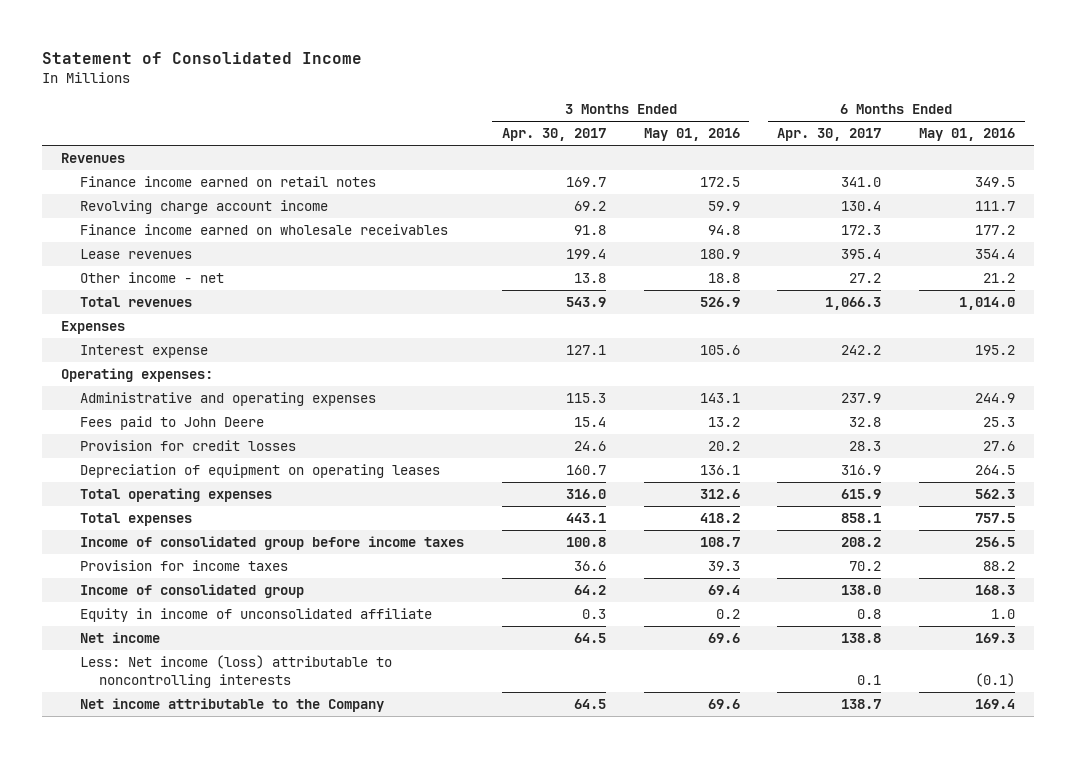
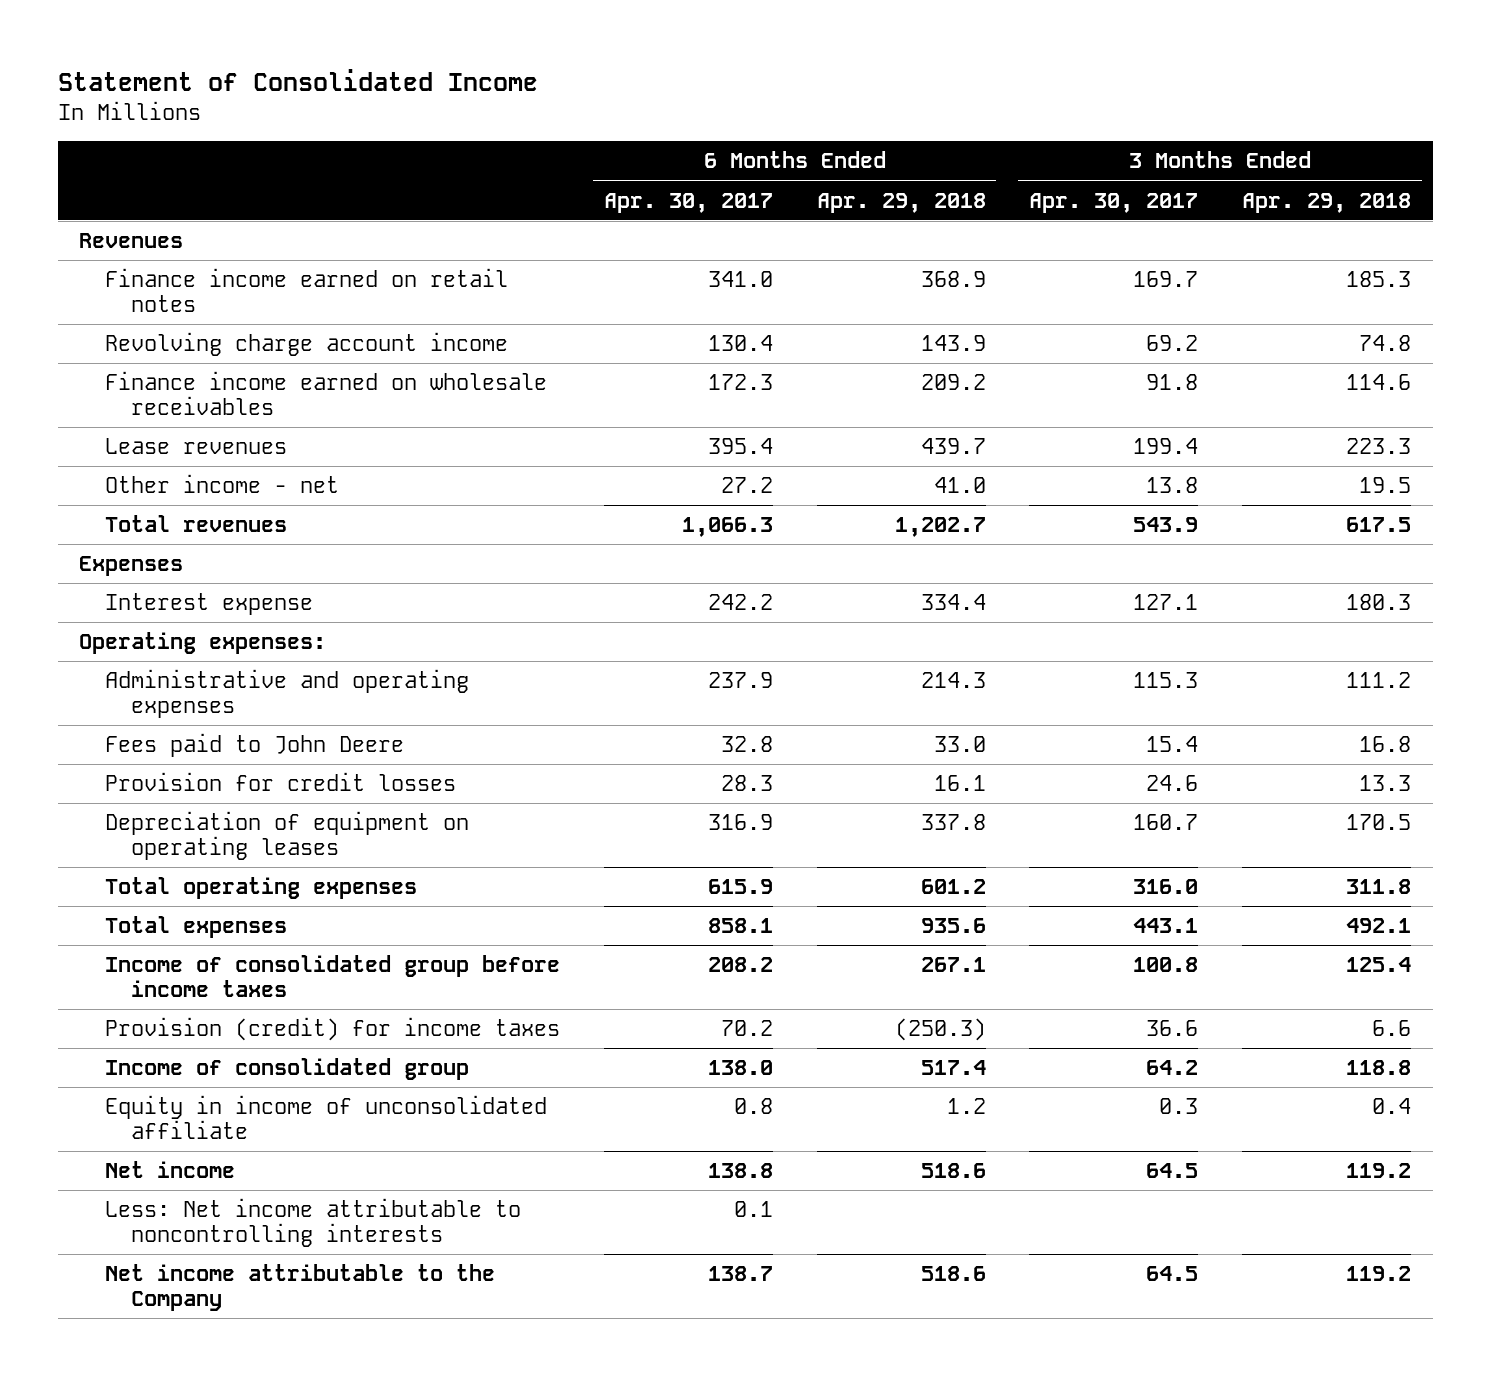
- | 3 Months Ended Apr. 30, 2017 | 3 Months Ended May 01, 2016 | 6 Months Ended Apr. 30, 2017 | 6 Months Ended May 01, 2016
+ | 6 Months Ended Apr. 30, 2017 | 6 Months Ended Apr. 29, 2018 | 3 Months Ended Apr. 30, 2017 | 3 Months Ended Apr. 29, 2018
- Provision for income taxes | 36.6 | 39.3 | 70.2 | 88.2
+ Provision (credit) for income taxes | 70.2 | (250.3) | 36.6 | 6.6
- Less: Net income (loss) attributable to noncontrolling interests | | | 0.1 | (0.1)
+ Less: Net income attributable to noncontrolling interests | 0.1 | | |

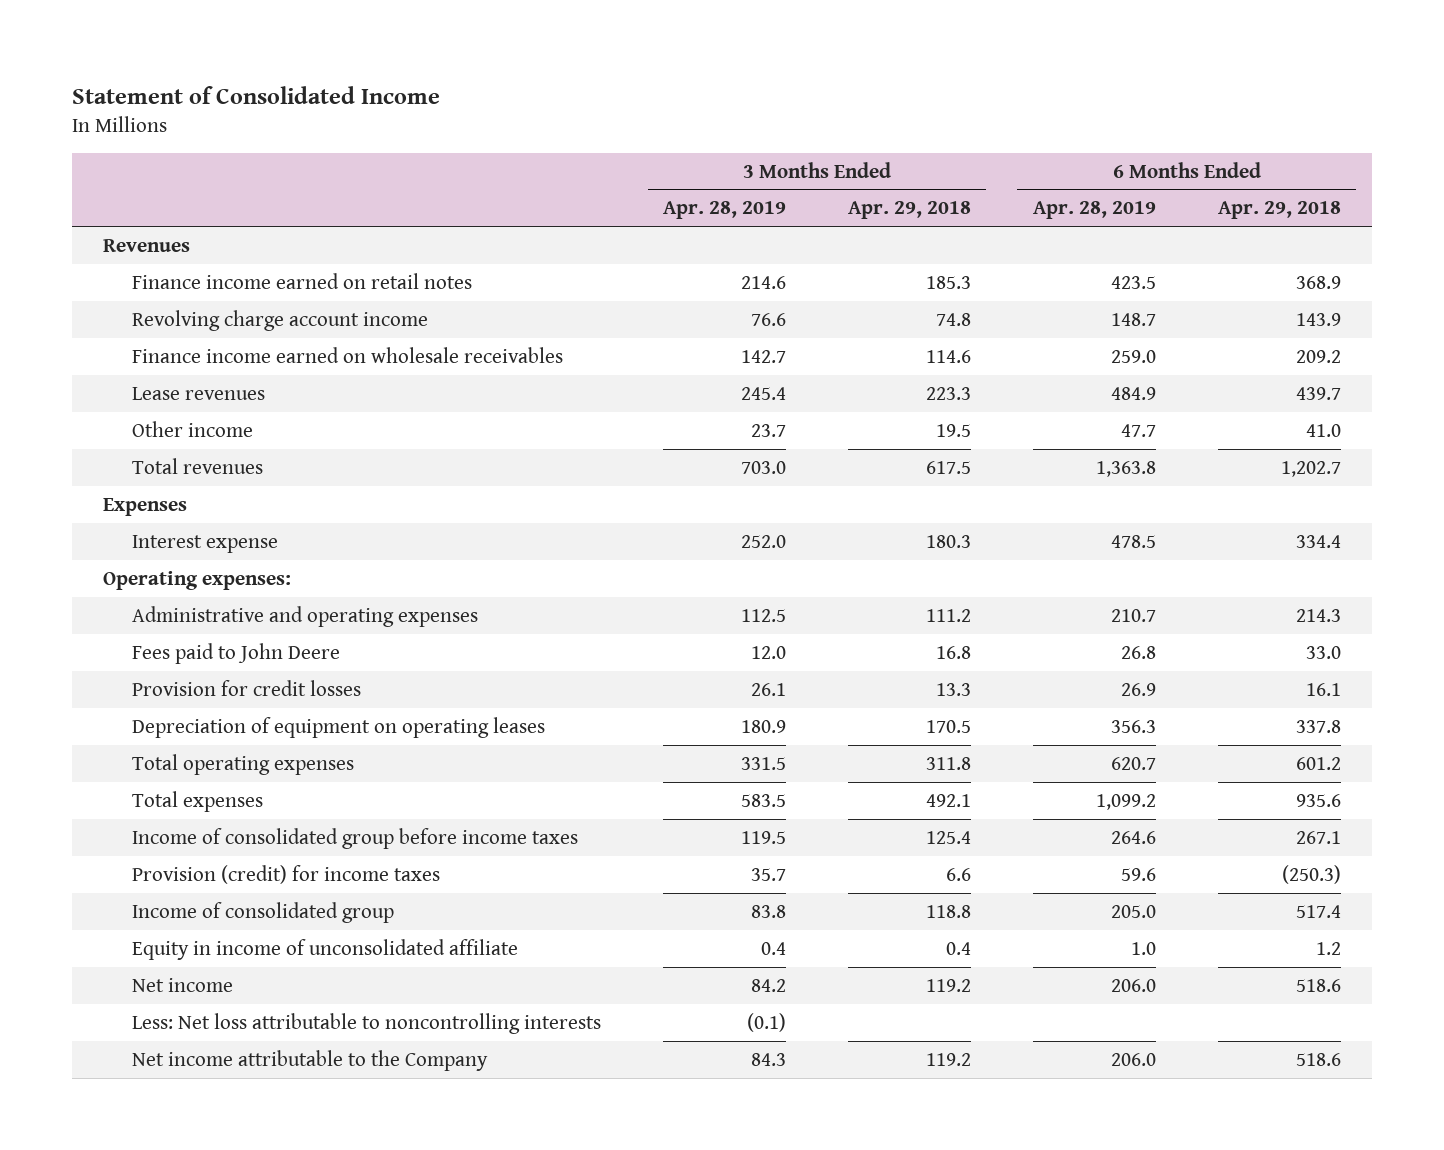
- | 6 Months Ended Apr. 30, 2017 | 6 Months Ended Apr. 29, 2018 | 3 Months Ended Apr. 30, 2017 | 3 Months Ended Apr. 29, 2018
+ | 3 Months Ended Apr. 28, 2019 | 3 Months Ended Apr. 29, 2018 | 6 Months Ended Apr. 28, 2019 | 6 Months Ended Apr. 29, 2018
- Other income - net | 27.2 | 41.0 | 13.8 | 19.5
+ Other income | 23.7 | 19.5 | 47.7 | 41.0
- Less: Net income attributable to noncontrolling interests | 0.1 | | |
+ Less: Net loss attributable to noncontrolling interests | (0.1) | | |

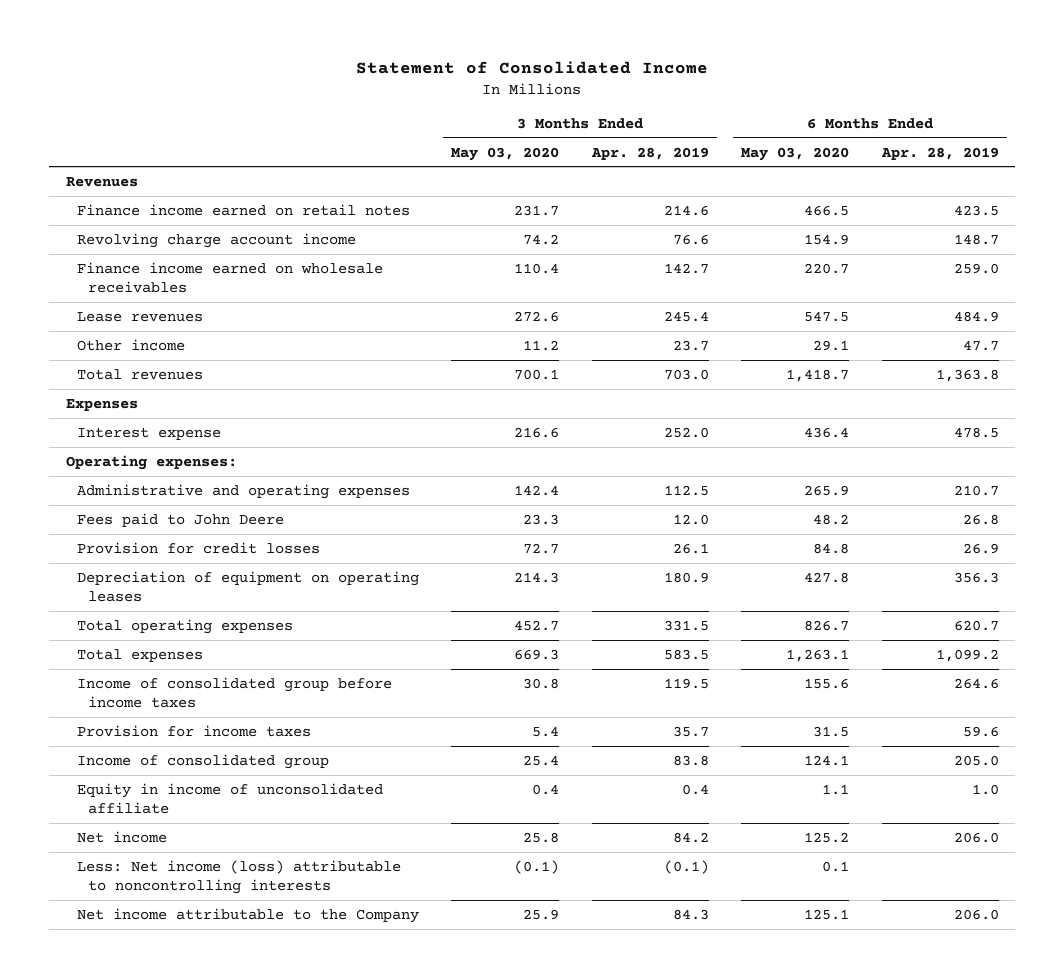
- | 3 Months Ended Apr. 28, 2019 | 3 Months Ended Apr. 29, 2018 | 6 Months Ended Apr. 28, 2019 | 6 Months Ended Apr. 29, 2018
+ | 3 Months Ended May 03, 2020 | 3 Months Ended Apr. 28, 2019 | 6 Months Ended May 03, 2020 | 6 Months Ended Apr. 28, 2019
- Provision (credit) for income taxes | 35.7 | 6.6 | 59.6 | (250.3)
+ Provision for income taxes | 5.4 | 35.7 | 31.5 | 59.6
- Less: Net loss attributable to noncontrolling interests | (0.1) | | |
+ Less: Net income (loss) attributable to noncontrolling interests | (0.1) | (0.1) | 0.1 |

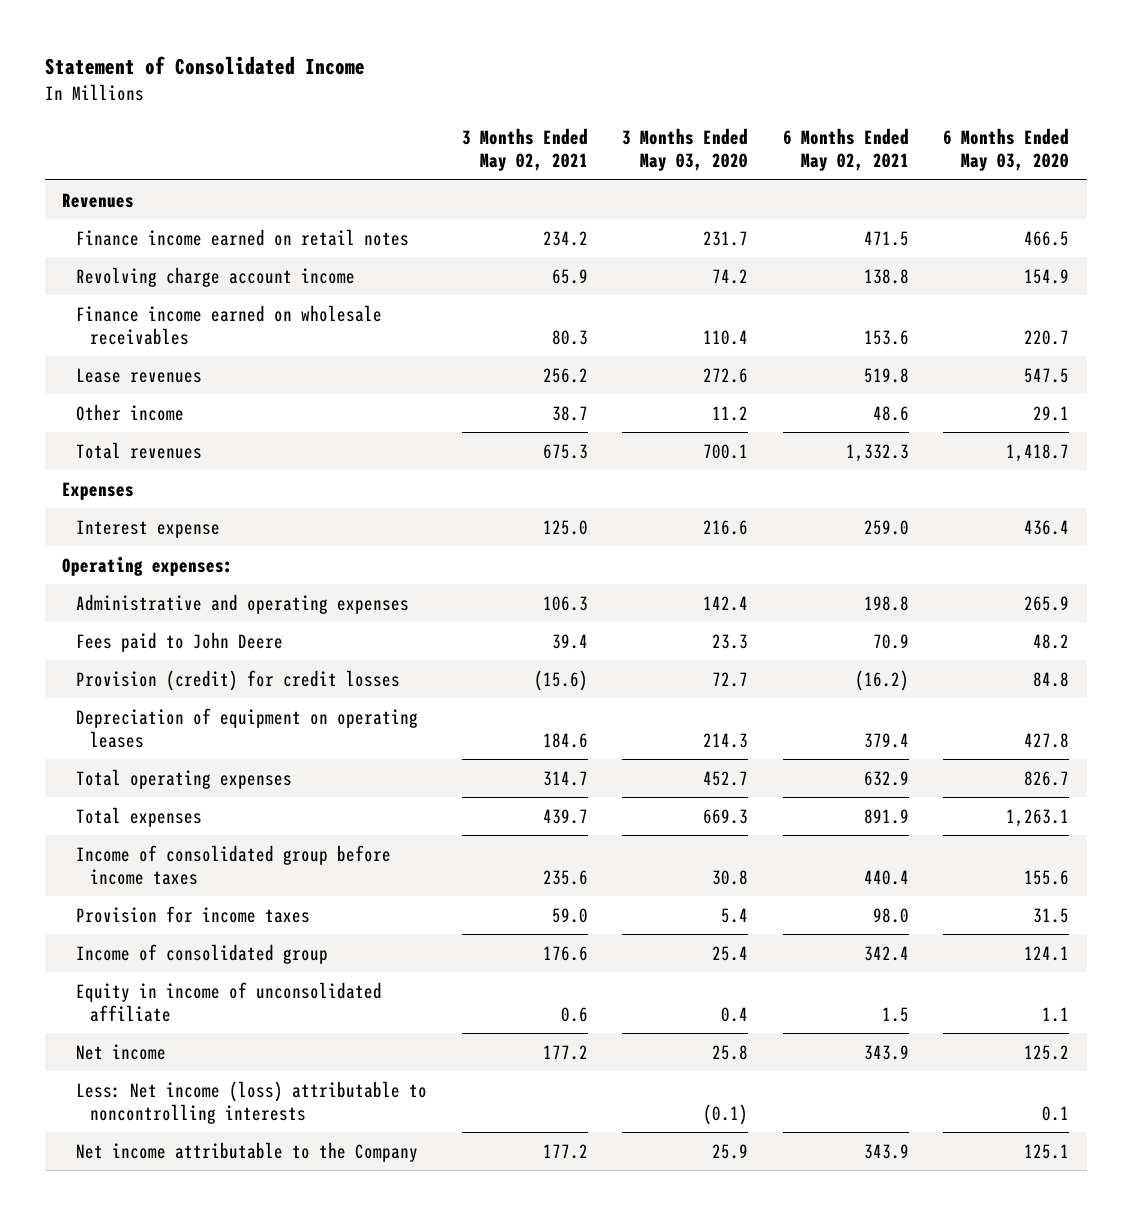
- | 3 Months Ended May 03, 2020 | 3 Months Ended Apr. 28, 2019 | 6 Months Ended May 03, 2020 | 6 Months Ended Apr. 28, 2019
+ | 3 Months Ended May 02, 2021 | 3 Months Ended May 03, 2020 | 6 Months Ended May 02, 2021 | 6 Months Ended May 03, 2020
- Provision for credit losses | 72.7 | 26.1 | 84.8 | 26.9
+ Provision (credit) for credit losses | (15.6) | 72.7 | (16.2) | 84.8

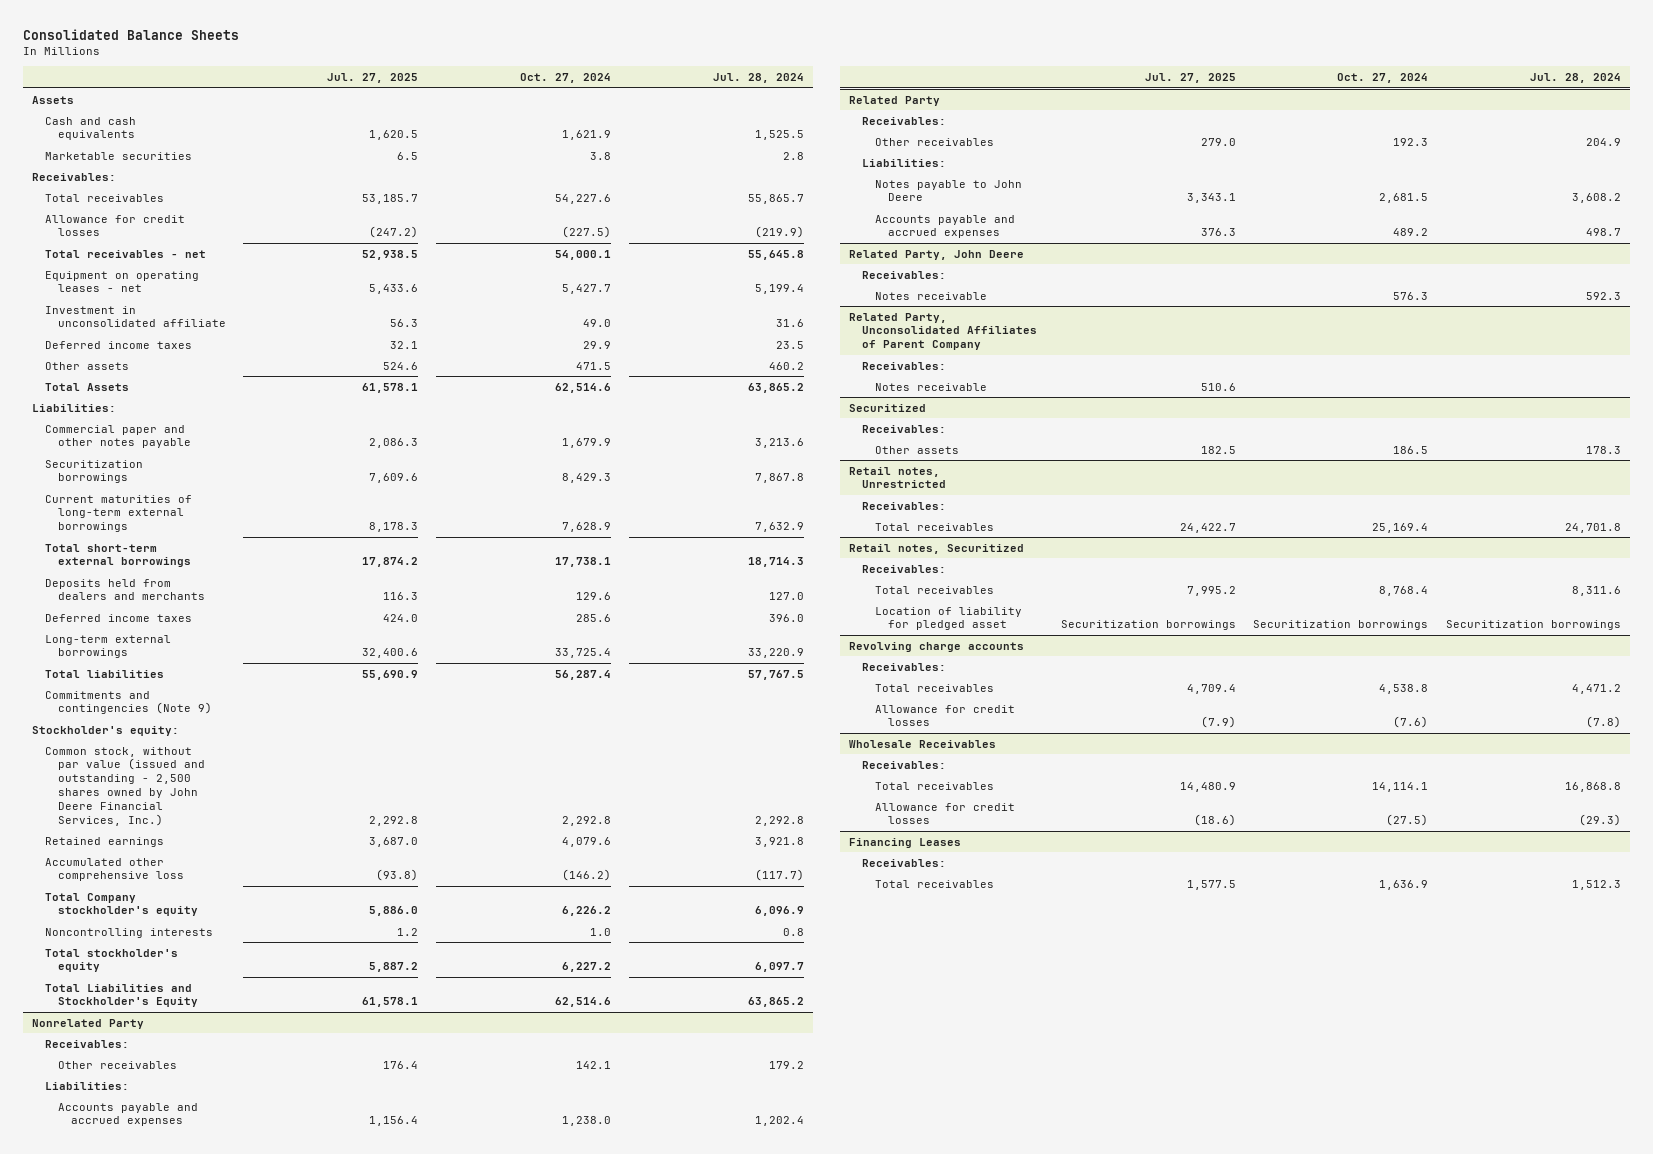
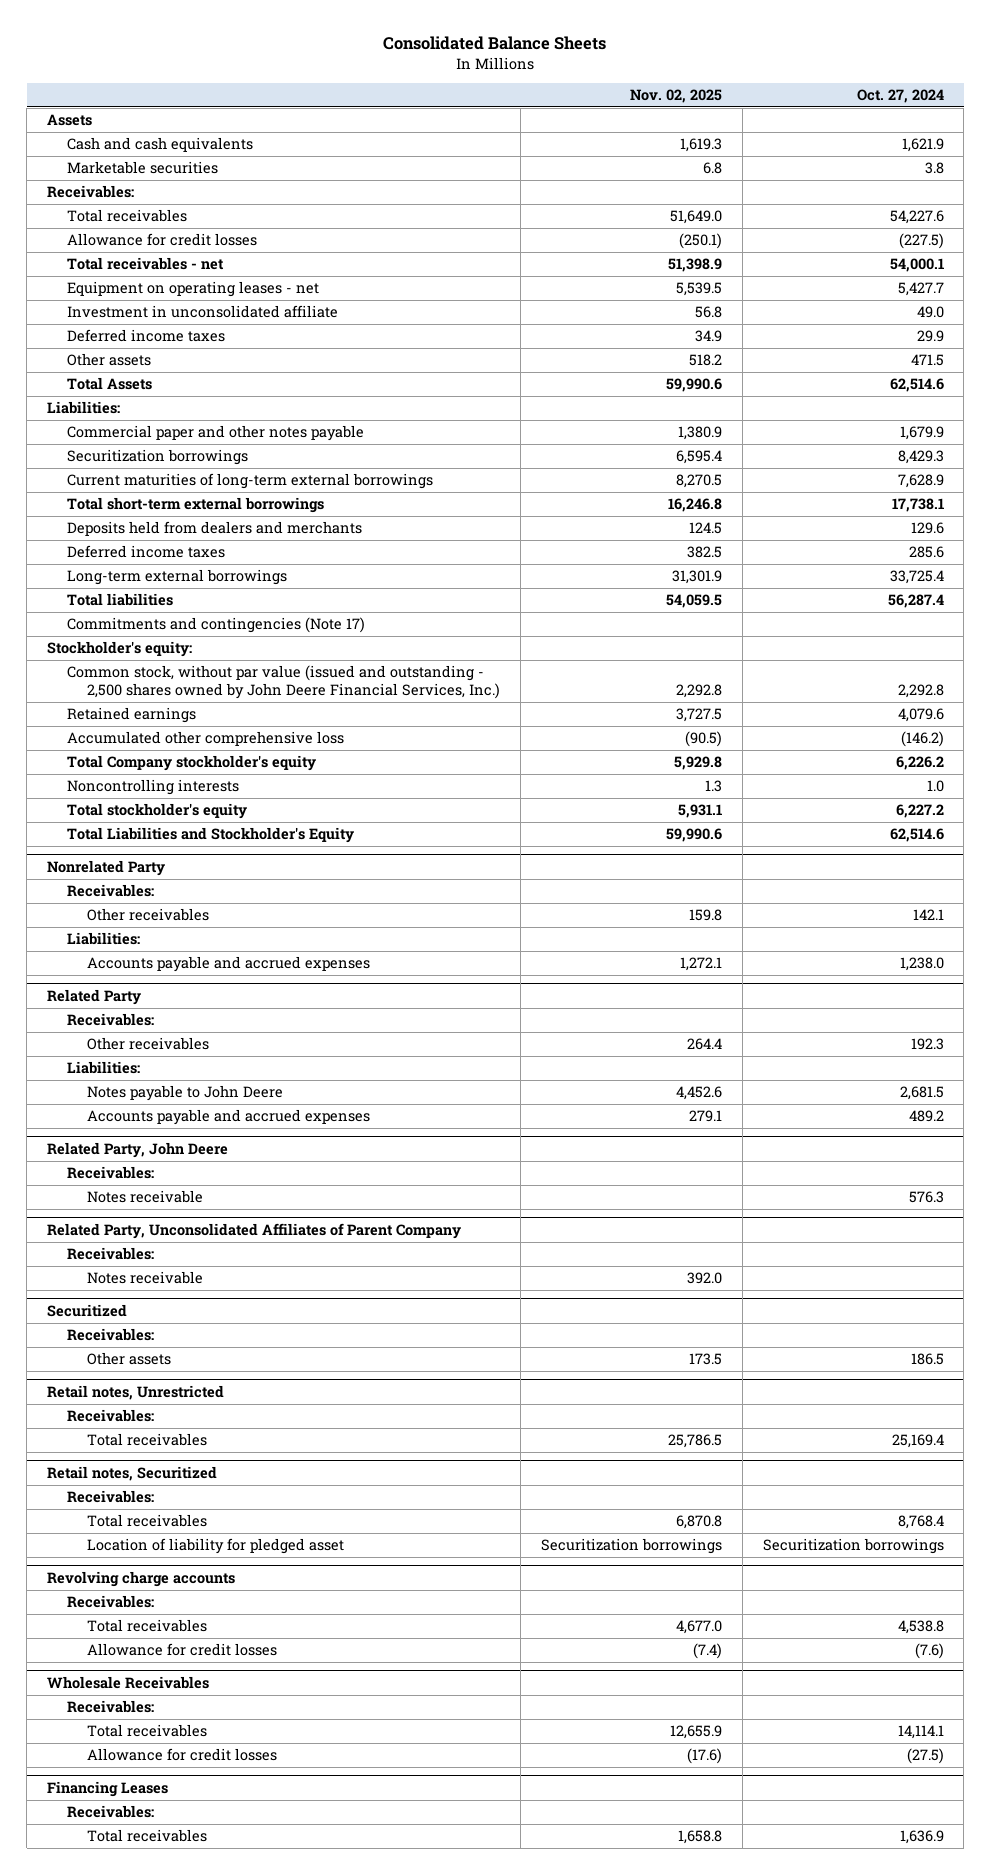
- | Jul. 27, 2025 | Oct. 27, 2024 | Jul. 28, 2024
+ | Nov. 02, 2025 | Oct. 27, 2024
- Commitments and contingencies (Note 9)
+ Commitments and contingencies (Note 17)

